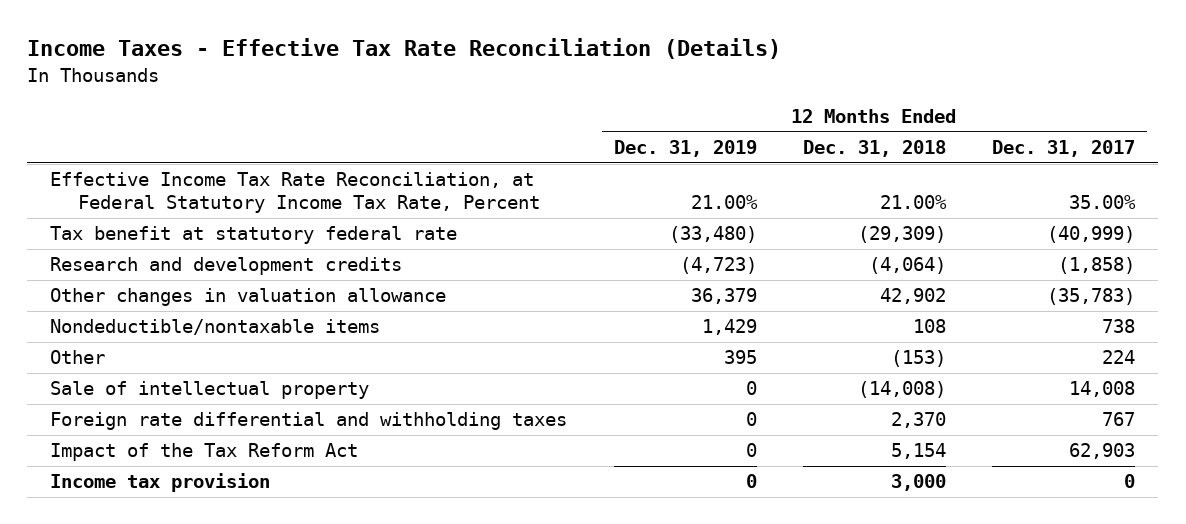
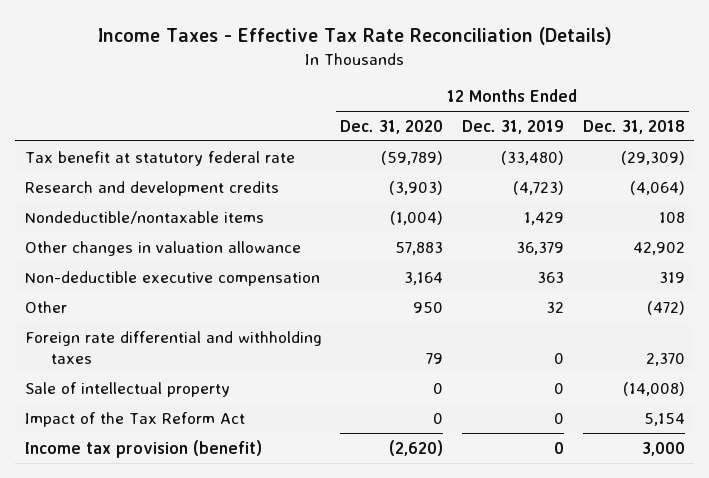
- | 12 Months Ended Dec. 31, 2019 | 12 Months Ended Dec. 31, 2018 | 12 Months Ended Dec. 31, 2017
+ | 12 Months Ended Dec. 31, 2020 | 12 Months Ended Dec. 31, 2019 | 12 Months Ended Dec. 31, 2018
- Effective Income Tax Rate Reconciliation, at Federal Statutory Income Tax Rate, Percent | 21.00% | 21.00% | 35.00%
- Other | 395 | (153) | 224
moved down: Other changes in valuation allowance | 57,883 | 36,379 | 42,902
+ Non-deductible executive compensation | 3,164 | 363 | 319
+ Other | 950 | 32 | (472)
moved down: Sale of intellectual property | 0 | 0 | (14,008)
- Income tax provision | 0 | 3,000 | 0
+ Income tax provision (benefit) | (2,620) | 0 | 3,000

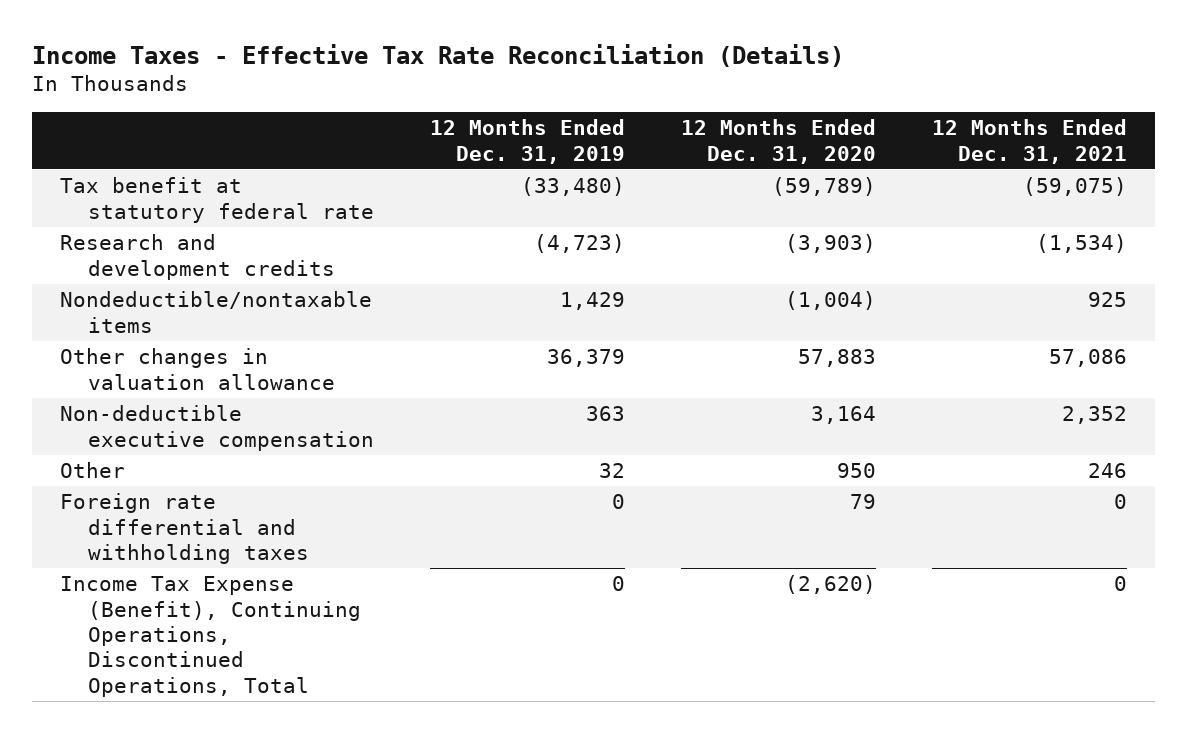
- | 12 Months Ended Dec. 31, 2020 | 12 Months Ended Dec. 31, 2019 | 12 Months Ended Dec. 31, 2018
+ | 12 Months Ended Dec. 31, 2019 | 12 Months Ended Dec. 31, 2020 | 12 Months Ended Dec. 31, 2021
- Sale of intellectual property | 0 | 0 | (14,008)
- Impact of the Tax Reform Act | 0 | 0 | 5,154
- Income tax provision (benefit) | (2,620) | 0 | 3,000
+ Income Tax Expense (Benefit), Continuing Operations, Discontinued Operations, Total | 0 | (2,620) | 0

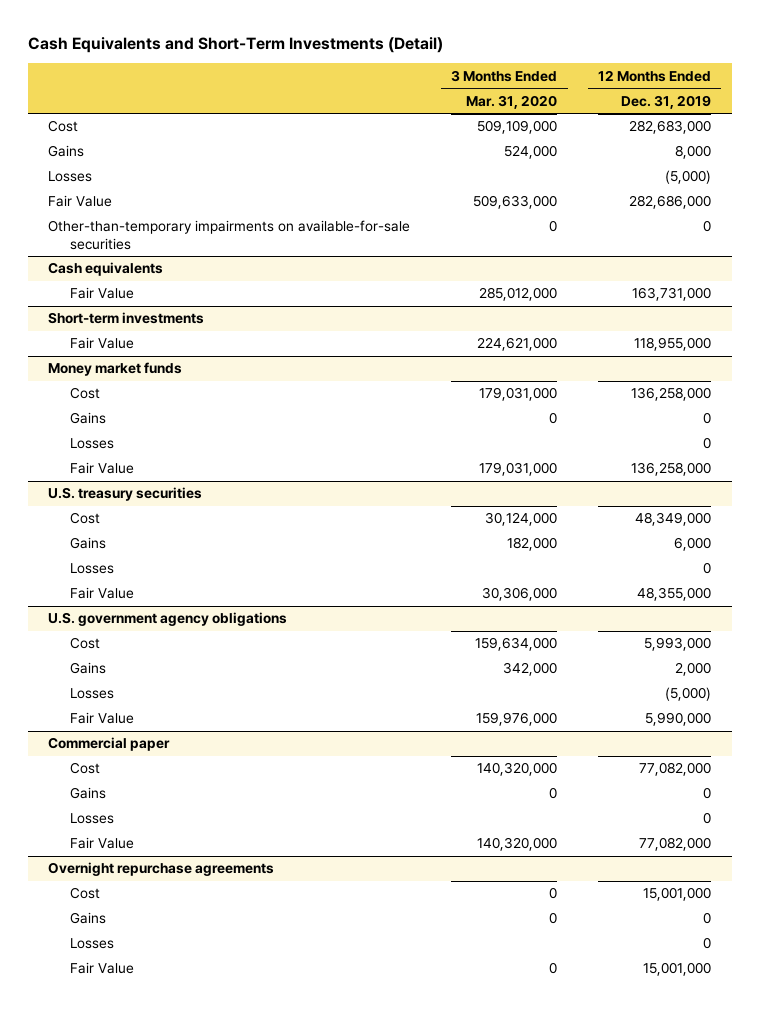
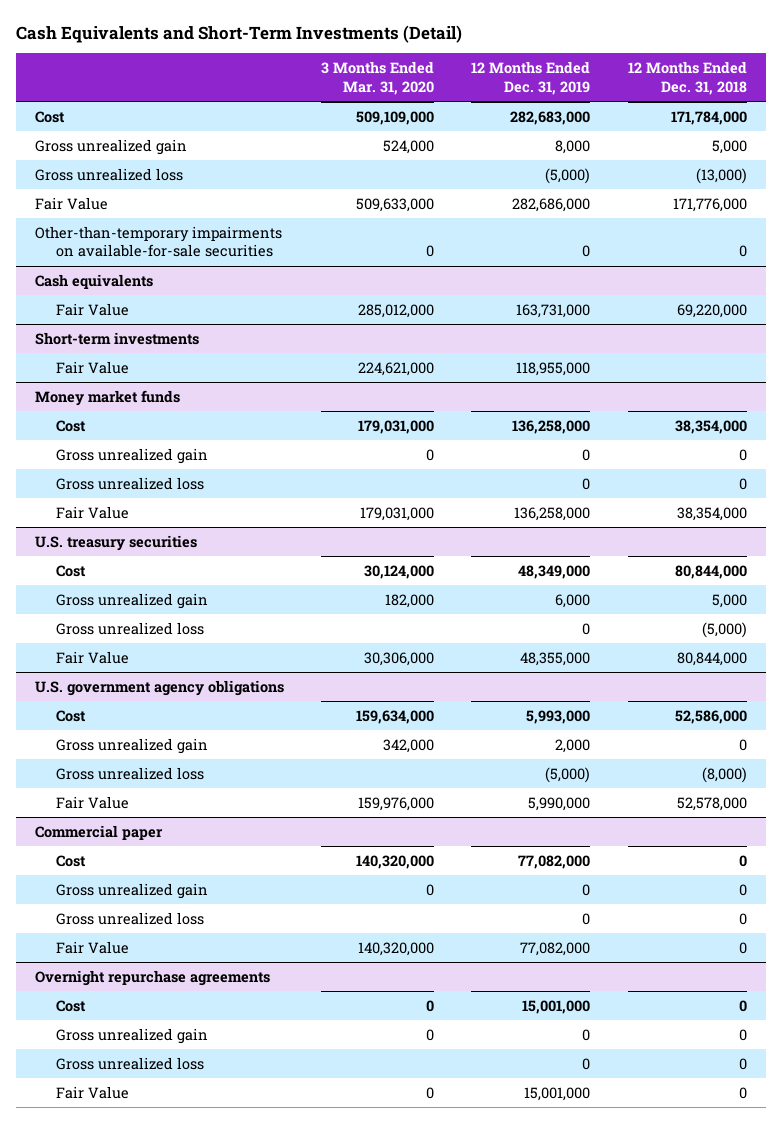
- | 3 Months Ended Mar. 31, 2020 | 12 Months Ended Dec. 31, 2019
+ | 3 Months Ended Mar. 31, 2020 | 12 Months Ended Dec. 31, 2019 | 12 Months Ended Dec. 31, 2018
- Gains | 524,000 | 8,000
- Losses | | (5,000)
+ Gross unrealized gain | 524,000 | 8,000 | 5,000
+ Gross unrealized loss | | (5,000) | (13,000)
@ Money market funds
- Gains | 0 | 0
- Losses | | 0
+ Gross unrealized gain | 0 | 0 | 0
+ Gross unrealized loss | | 0 | 0
@ U.S. treasury securities
- Gains | 182,000 | 6,000
- Losses | | 0
+ Gross unrealized gain | 182,000 | 6,000 | 5,000
+ Gross unrealized loss | | 0 | (5,000)
@ U.S. government agency obligations
- Gains | 342,000 | 2,000
- Losses | | (5,000)
+ Gross unrealized gain | 342,000 | 2,000 | 0
+ Gross unrealized loss | | (5,000) | (8,000)
@ Commercial paper
- Gains | 0 | 0
- Losses | | 0
+ Gross unrealized gain | 0 | 0 | 0
+ Gross unrealized loss | | 0 | 0
@ Overnight repurchase agreements
- Gains | 0 | 0
- Losses | | 0
+ Gross unrealized gain | 0 | 0 | 0
+ Gross unrealized loss | | 0 | 0

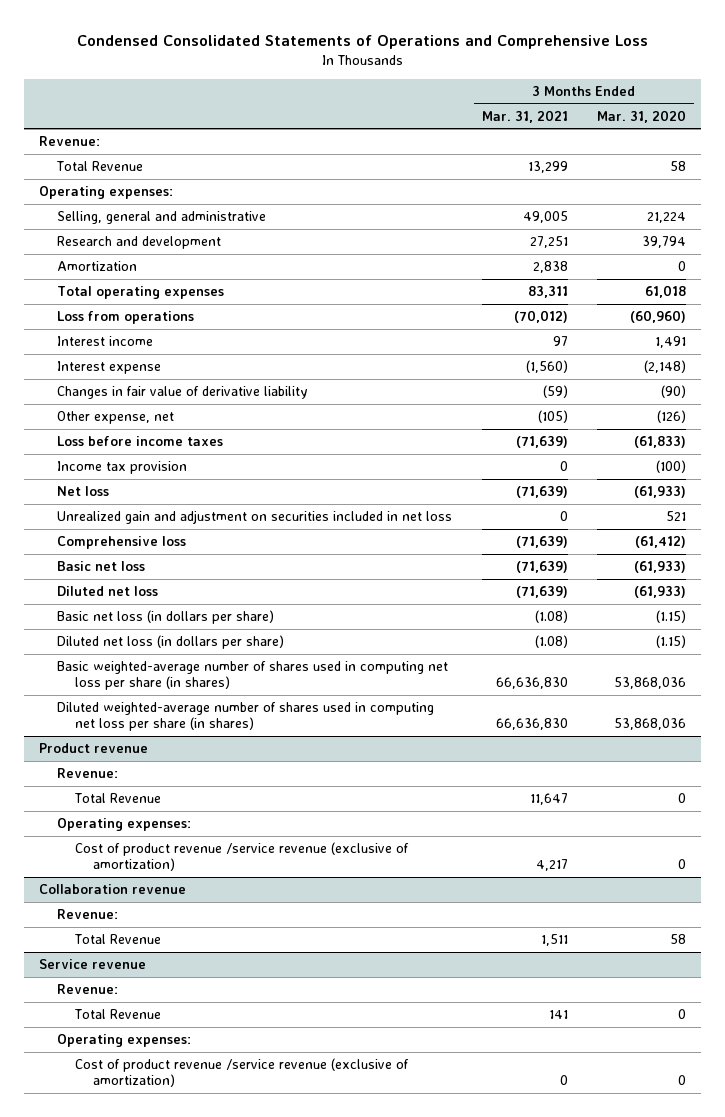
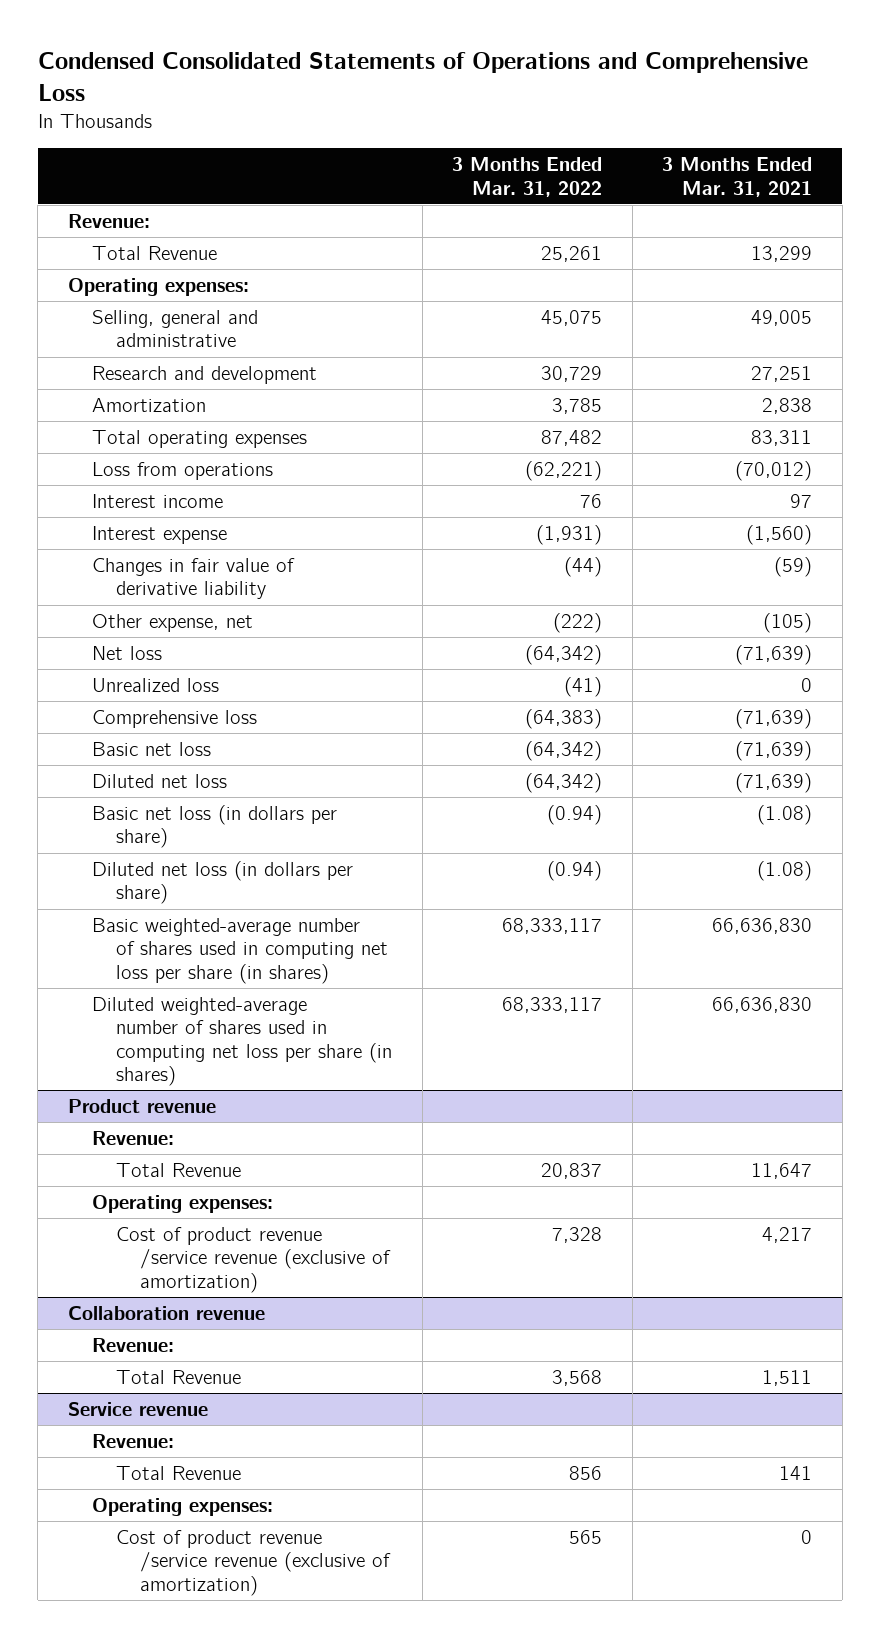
- | 3 Months Ended Mar. 31, 2021 | 3 Months Ended Mar. 31, 2020
+ | 3 Months Ended Mar. 31, 2022 | 3 Months Ended Mar. 31, 2021
- Loss before income taxes | (71,639) | (61,833)
- Income tax provision | 0 | (100)
- Unrealized gain and adjustment on securities included in net loss | 0 | 521
+ Unrealized loss | (41) | 0

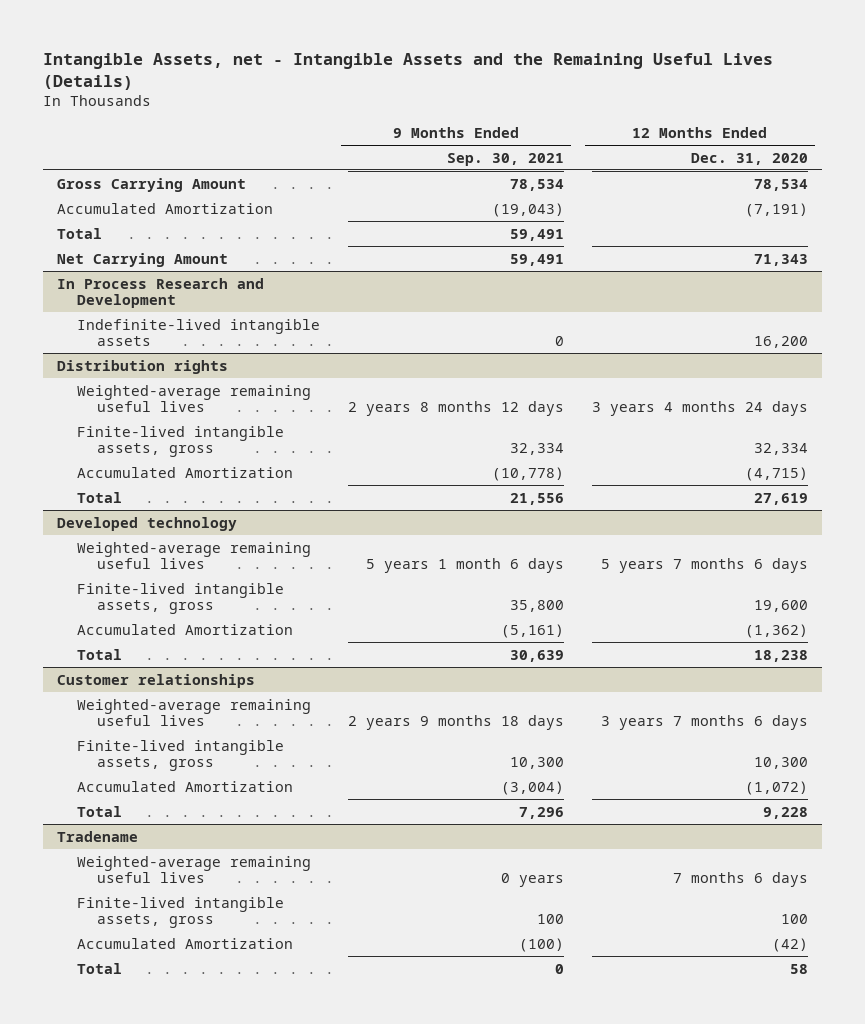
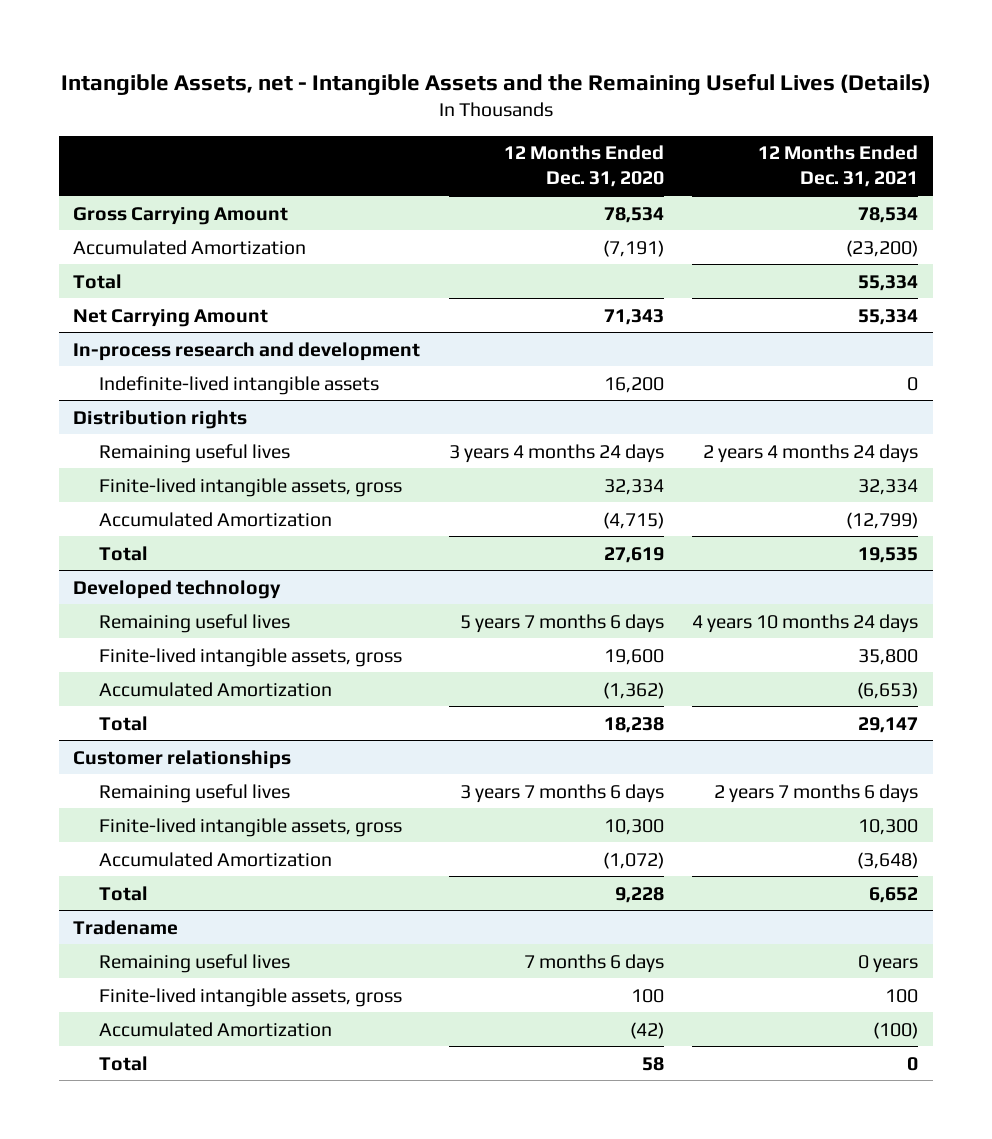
- | 9 Months Ended Sep. 30, 2021 | 12 Months Ended Dec. 31, 2020
+ | 12 Months Ended Dec. 31, 2020 | 12 Months Ended Dec. 31, 2021
- In Process Research and Development
+ In-process research and development
@ Distribution rights
- Weighted-average remaining useful lives | 2 years 8 months 12 days | 3 years 4 months 24 days
+ Remaining useful lives | 3 years 4 months 24 days | 2 years 4 months 24 days
@ Developed technology
- Weighted-average remaining useful lives | 5 years 1 month 6 days | 5 years 7 months 6 days
+ Remaining useful lives | 5 years 7 months 6 days | 4 years 10 months 24 days
@ Customer relationships
- Weighted-average remaining useful lives | 2 years 9 months 18 days | 3 years 7 months 6 days
+ Remaining useful lives | 3 years 7 months 6 days | 2 years 7 months 6 days
@ Tradename
- Weighted-average remaining useful lives | 0 years | 7 months 6 days
+ Remaining useful lives | 7 months 6 days | 0 years

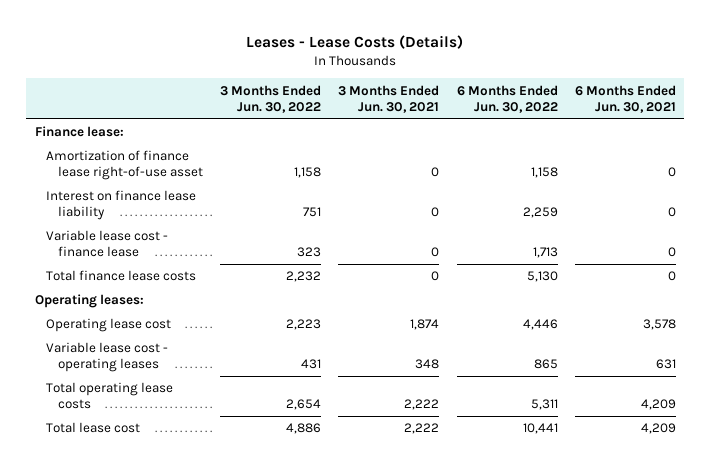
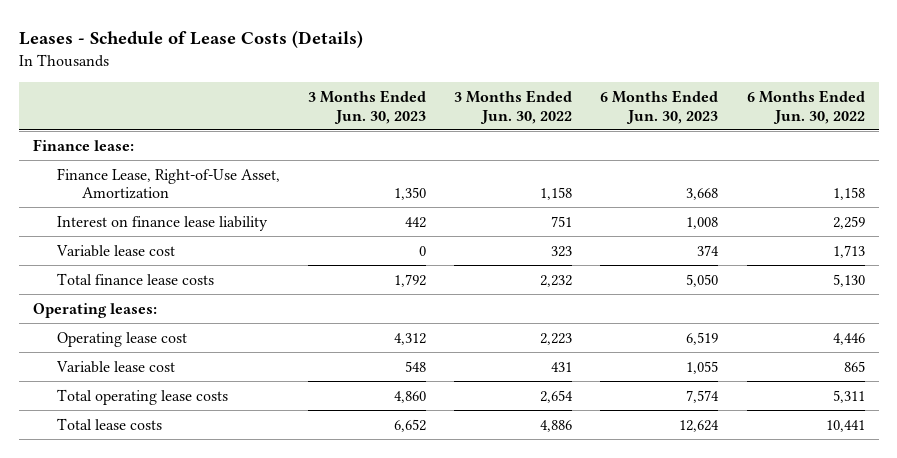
- Leases - Lease Costs (Details)
+ Leases - Schedule of Lease Costs (Details)
- | 3 Months Ended Jun. 30, 2022 | 3 Months Ended Jun. 30, 2021 | 6 Months Ended Jun. 30, 2022 | 6 Months Ended Jun. 30, 2021
+ | 3 Months Ended Jun. 30, 2023 | 3 Months Ended Jun. 30, 2022 | 6 Months Ended Jun. 30, 2023 | 6 Months Ended Jun. 30, 2022
- Amortization of finance lease right-of-use asset | 1,158 | 0 | 1,158 | 0
+ Finance Lease, Right-of-Use Asset, Amortization | 1,350 | 1,158 | 3,668 | 1,158
- Variable lease cost - finance lease | 323 | 0 | 1,713 | 0
+ Variable lease cost | 0 | 323 | 374 | 1,713
- Variable lease cost - operating leases | 431 | 348 | 865 | 631
+ Variable lease cost | 548 | 431 | 1,055 | 865
- Total lease cost | 4,886 | 2,222 | 10,441 | 4,209
+ Total lease costs | 6,652 | 4,886 | 12,624 | 10,441

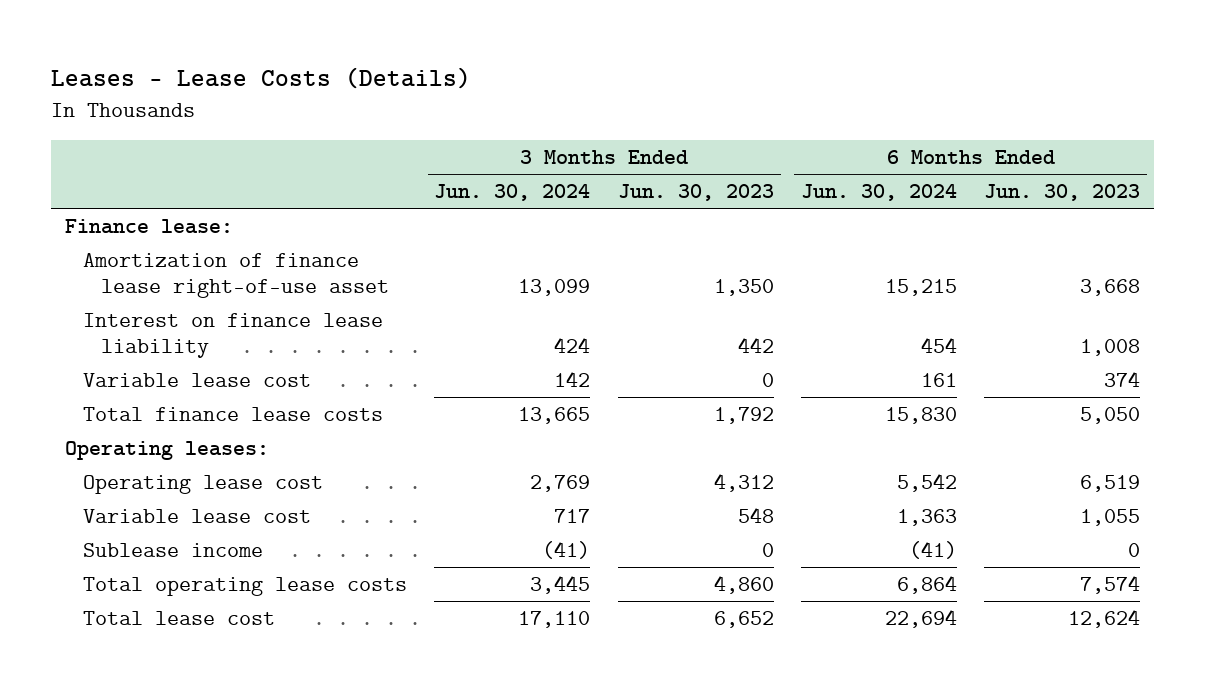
- Leases - Schedule of Lease Costs (Details)
+ Leases - Lease Costs (Details)
- | 3 Months Ended Jun. 30, 2023 | 3 Months Ended Jun. 30, 2022 | 6 Months Ended Jun. 30, 2023 | 6 Months Ended Jun. 30, 2022
+ | 3 Months Ended Jun. 30, 2024 | 3 Months Ended Jun. 30, 2023 | 6 Months Ended Jun. 30, 2024 | 6 Months Ended Jun. 30, 2023
- Finance Lease, Right-of-Use Asset, Amortization | 1,350 | 1,158 | 3,668 | 1,158
+ Amortization of finance lease right-of-use asset | 13,099 | 1,350 | 15,215 | 3,668
+ Sublease income | (41) | 0 | (41) | 0
- Total lease costs | 6,652 | 4,886 | 12,624 | 10,441
+ Total lease cost | 17,110 | 6,652 | 22,694 | 12,624

